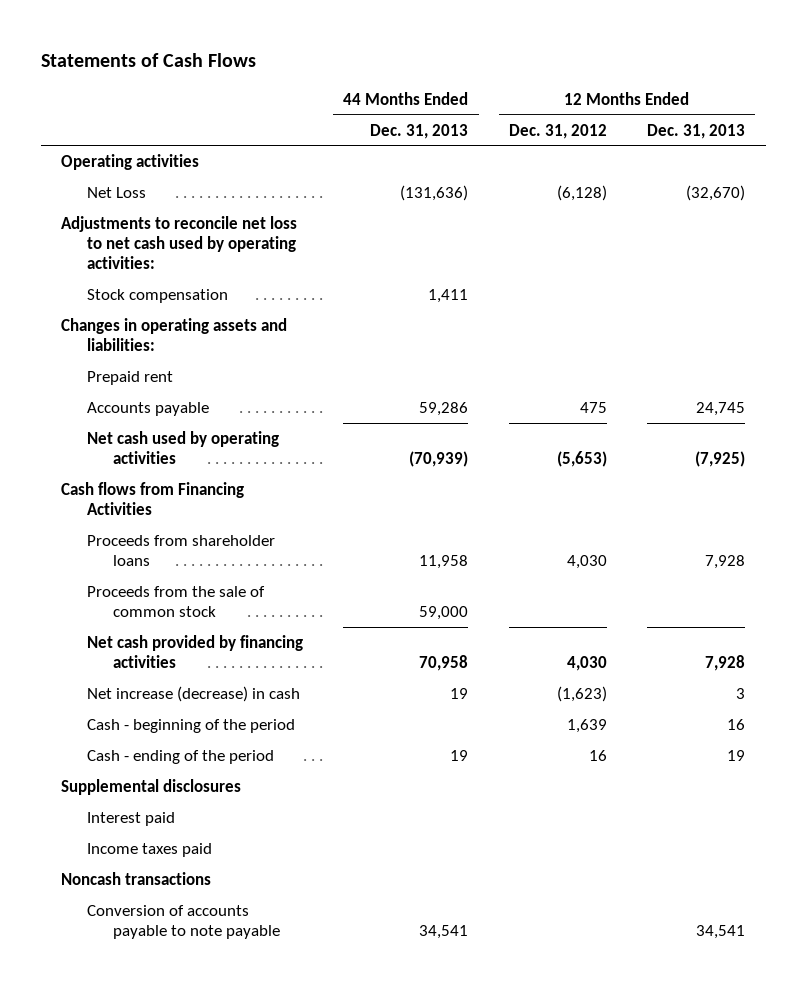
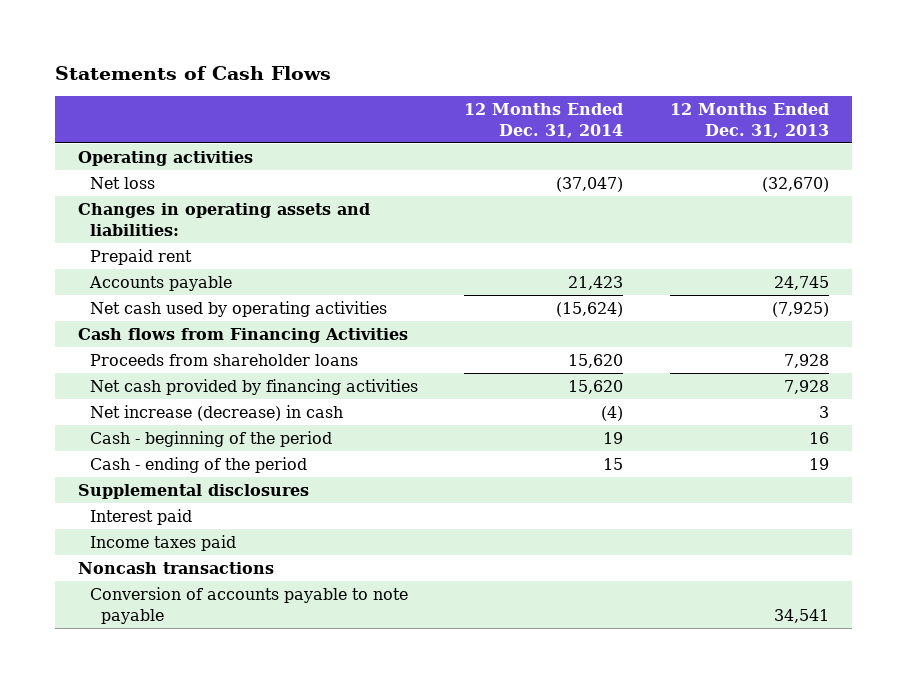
- | 44 Months Ended Dec. 31, 2013 | 12 Months Ended Dec. 31, 2012 | 12 Months Ended Dec. 31, 2013
+ | 12 Months Ended Dec. 31, 2014 | 12 Months Ended Dec. 31, 2013
- Net Loss | (131,636) | (6,128) | (32,670)
- Adjustments to reconcile net loss to net cash used by operating activities:
- Stock compensation | 1,411 | |
+ Net loss | (37,047) | (32,670)
- Proceeds from the sale of common stock | 59,000 | |

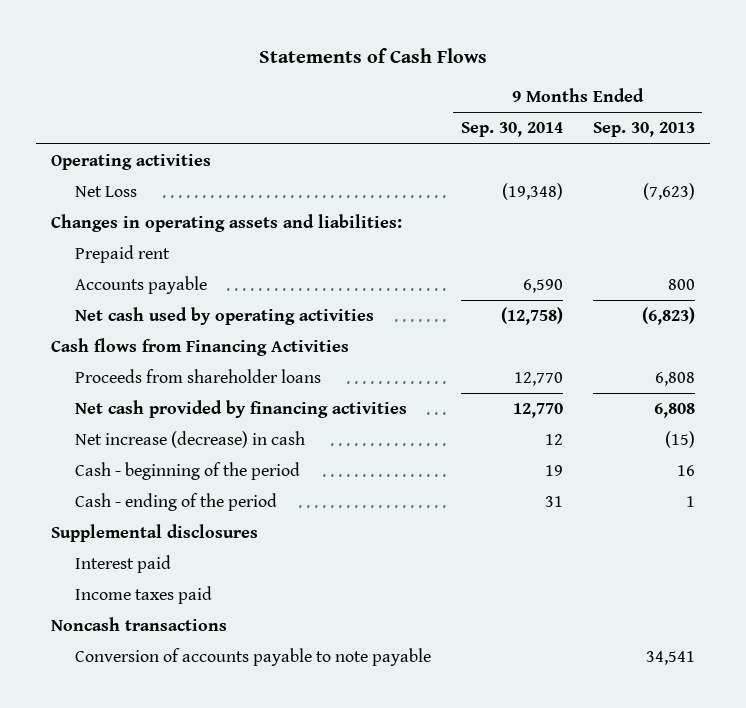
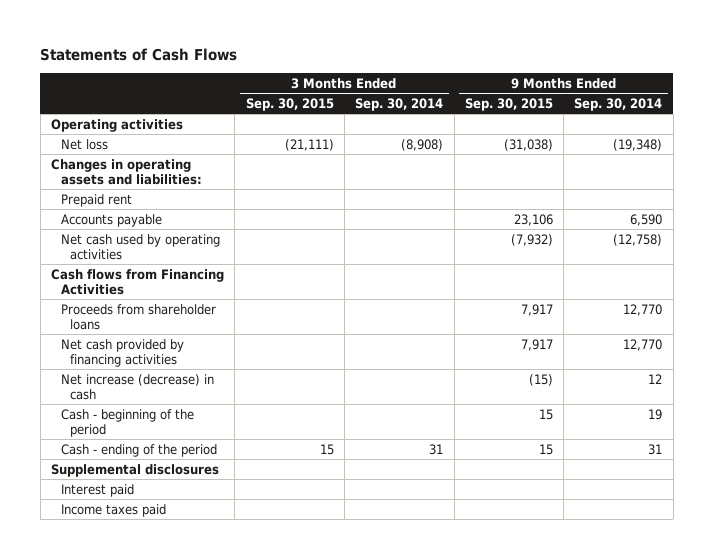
- | 9 Months Ended Sep. 30, 2014 | 9 Months Ended Sep. 30, 2013
+ | 3 Months Ended Sep. 30, 2015 | 3 Months Ended Sep. 30, 2014 | 9 Months Ended Sep. 30, 2015 | 9 Months Ended Sep. 30, 2014
- Net Loss | (19,348) | (7,623)
+ Net loss | (21,111) | (8,908) | (31,038) | (19,348)
- Noncash transactions
- Conversion of accounts payable to note payable | | 34,541

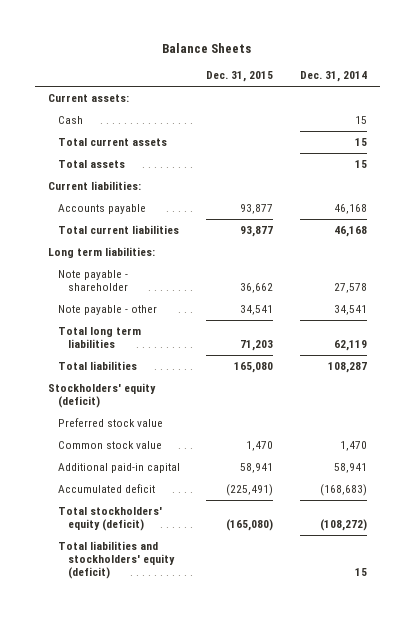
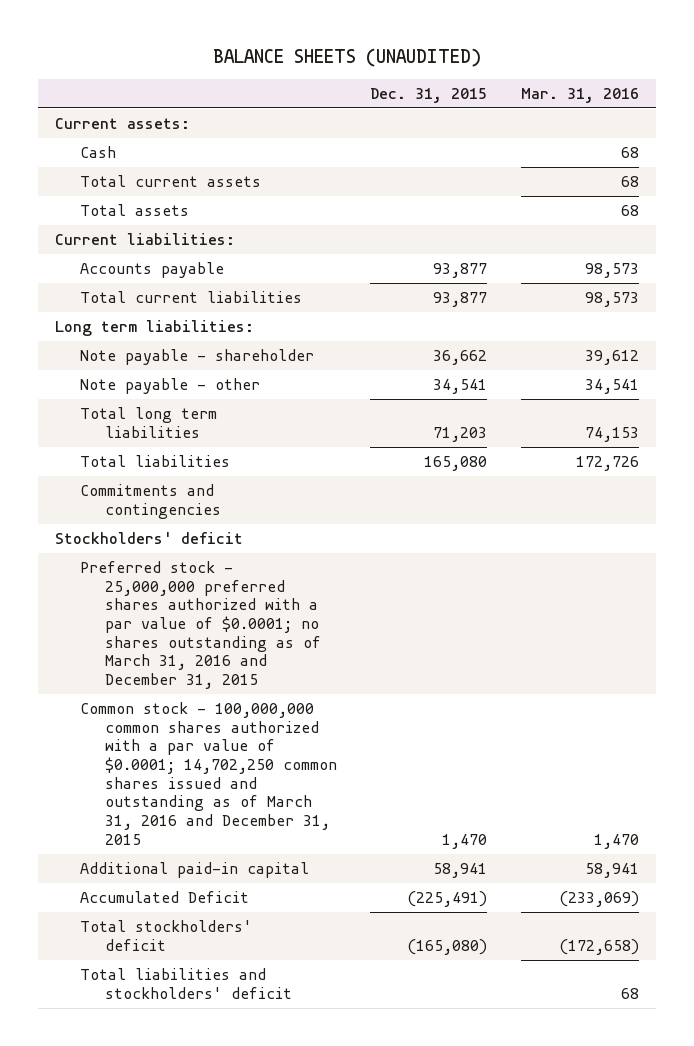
- Balance Sheets
+ BALANCE SHEETS (UNAUDITED)
- | Dec. 31, 2015 | Dec. 31, 2014
+ | Dec. 31, 2015 | Mar. 31, 2016
- Stockholders' equity (deficit)
- Preferred stock value
- Common stock value | 1,470 | 1,470
+ Commitments and contingencies
+ Stockholders' deficit
+ Preferred stock - 25,000,000 preferred shares authorized with a par value of $0.0001; no shares outstanding as of March 31, 2016 and December 31, 2015
+ Common stock - 100,000,000 common shares authorized with a par value of $0.0001; 14,702,250 common shares issued and outstanding as of March 31, 2016 and December 31, 2015 | 1,470 | 1,470
- Accumulated deficit | (225,491) | (168,683)
- Total stockholders' equity (deficit) | (165,080) | (108,272)
- Total liabilities and stockholders' equity (deficit) | | 15
+ Accumulated Deficit | (225,491) | (233,069)
+ Total stockholders' deficit | (165,080) | (172,658)
+ Total liabilities and stockholders' deficit | | 68

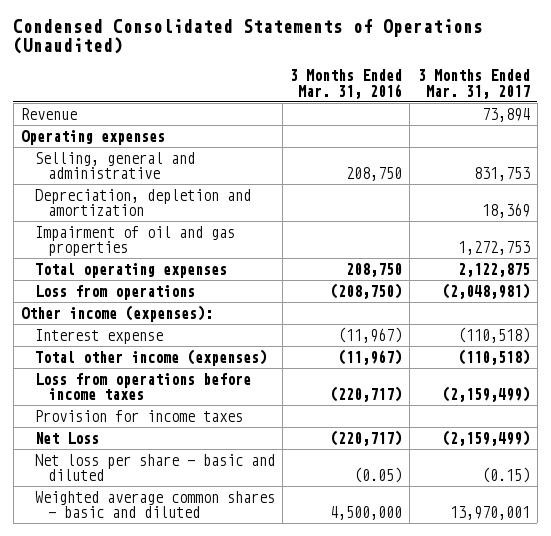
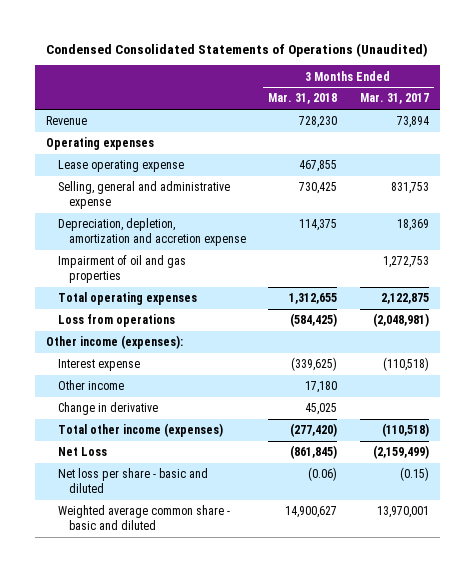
- | 3 Months Ended Mar. 31, 2016 | 3 Months Ended Mar. 31, 2017
+ | 3 Months Ended Mar. 31, 2018 | 3 Months Ended Mar. 31, 2017
- Selling, general and administrative | 208,750 | 831,753
- Depreciation, depletion and amortization | | 18,369
+ Lease operating expense | 467,855 |
+ Selling, general and administrative expense | 730,425 | 831,753
+ Depreciation, depletion, amortization and accretion expense | 114,375 | 18,369
+ Other income | 17,180 |
+ Change in derivative | 45,025 |
- Loss from operations before income taxes | (220,717) | (2,159,499)
- Provision for income taxes
- Weighted average common shares - basic and diluted | 4,500,000 | 13,970,001
+ Weighted average common share - basic and diluted | 14,900,627 | 13,970,001

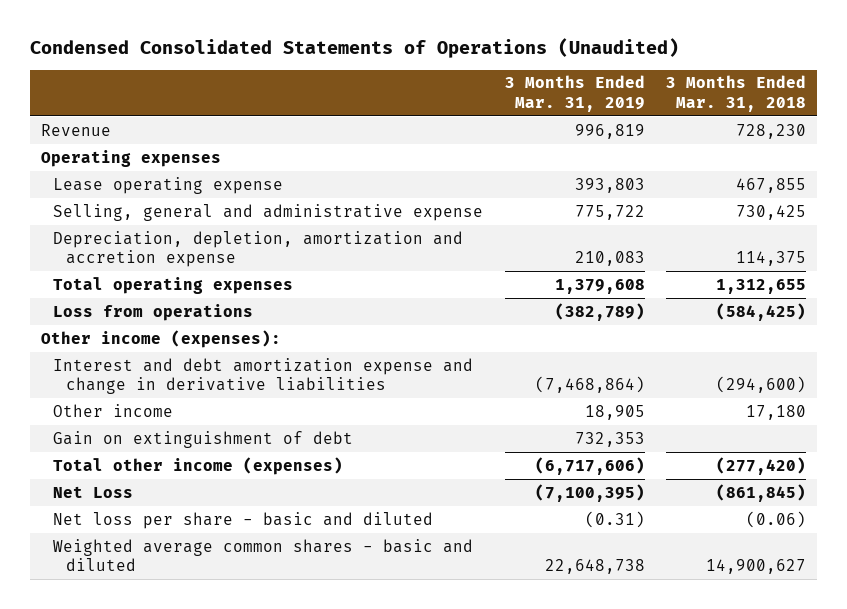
- | 3 Months Ended Mar. 31, 2018 | 3 Months Ended Mar. 31, 2017
+ | 3 Months Ended Mar. 31, 2019 | 3 Months Ended Mar. 31, 2018
- Impairment of oil and gas properties | | 1,272,753
- Interest expense | (339,625) | (110,518)
+ Interest and debt amortization expense and change in derivative liabilities | (7,468,864) | (294,600)
- Change in derivative | 45,025 |
+ Gain on extinguishment of debt | 732,353 |
- Weighted average common share - basic and diluted | 14,900,627 | 13,970,001
+ Weighted average common shares - basic and diluted | 22,648,738 | 14,900,627

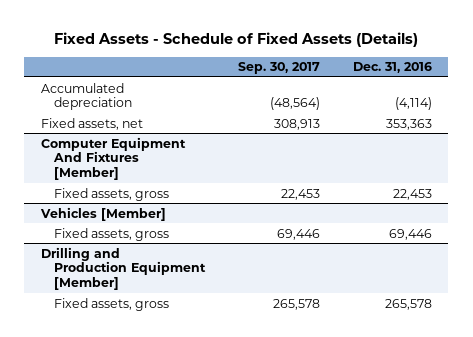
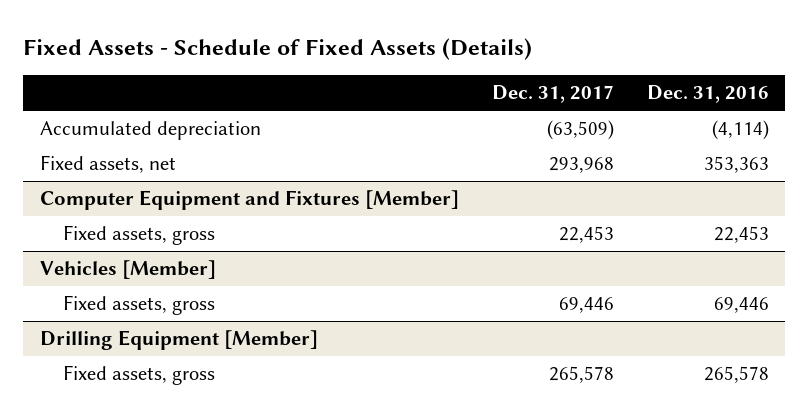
- | Sep. 30, 2017 | Dec. 31, 2016
+ | Dec. 31, 2017 | Dec. 31, 2016
- Computer Equipment And Fixtures [Member]
+ Computer Equipment and Fixtures [Member]
- Drilling and Production Equipment [Member]
+ Drilling Equipment [Member]

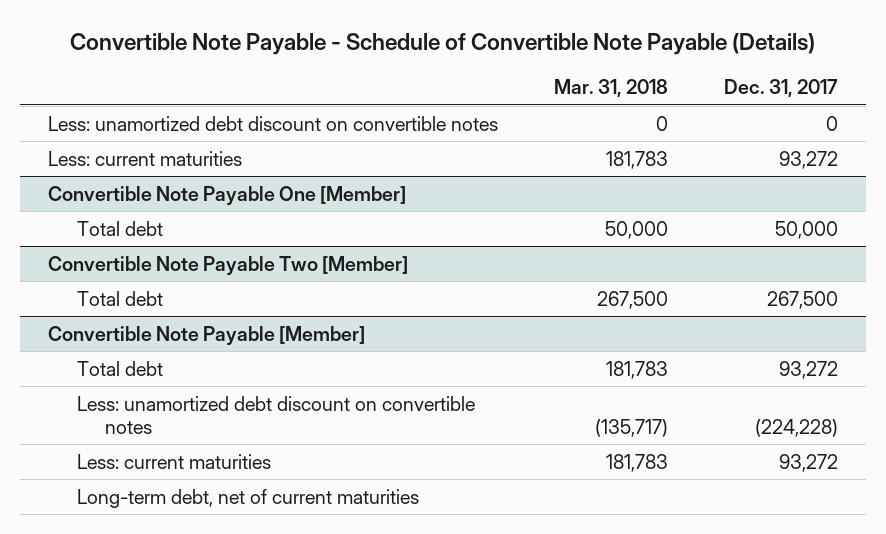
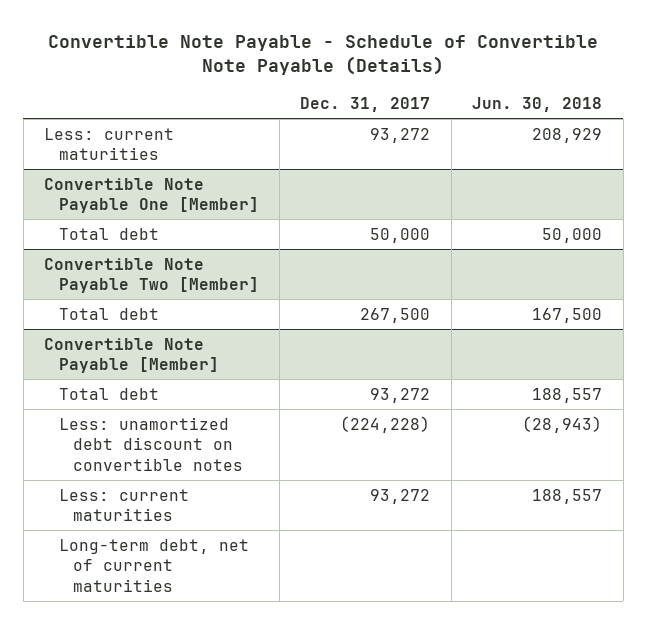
- | Mar. 31, 2018 | Dec. 31, 2017
+ | Dec. 31, 2017 | Jun. 30, 2018
- Less: unamortized debt discount on convertible notes | 0 | 0

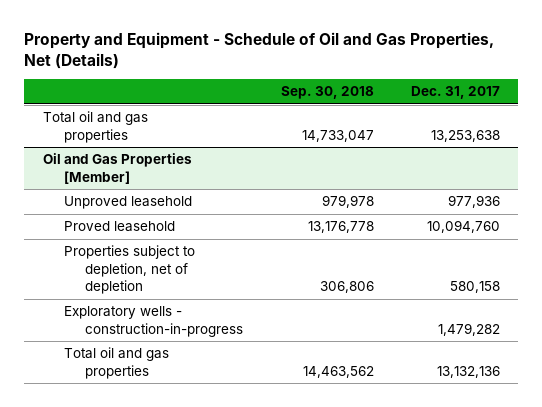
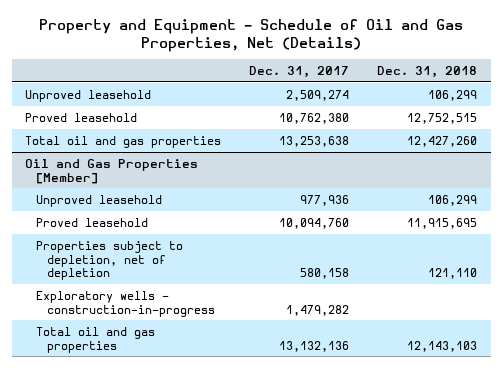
- | Sep. 30, 2018 | Dec. 31, 2017
+ | Dec. 31, 2017 | Dec. 31, 2018
+ Unproved leasehold | 2,509,274 | 106,299
+ Proved leasehold | 10,762,380 | 12,752,515

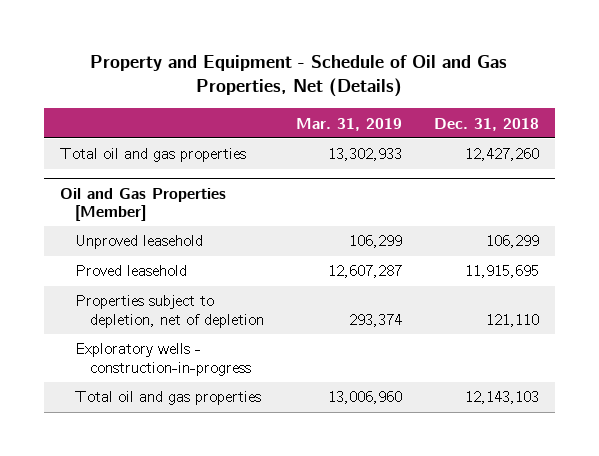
- | Dec. 31, 2017 | Dec. 31, 2018
+ | Mar. 31, 2019 | Dec. 31, 2018
- Unproved leasehold | 2,509,274 | 106,299
- Proved leasehold | 10,762,380 | 12,752,515

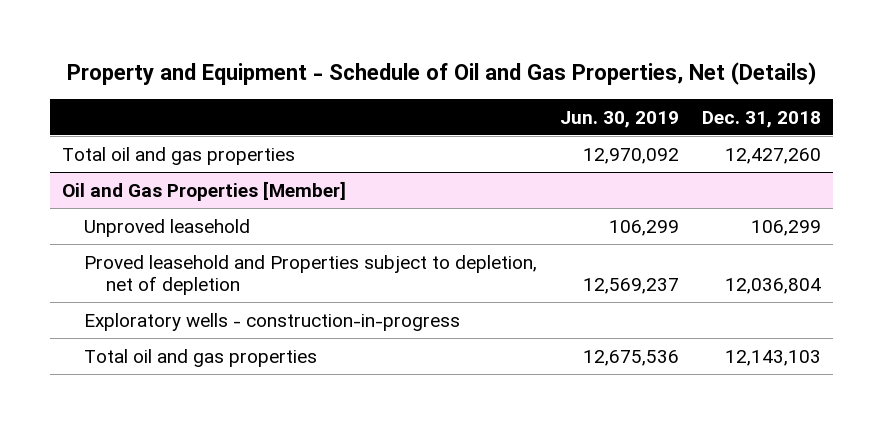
- | Mar. 31, 2019 | Dec. 31, 2018
+ | Jun. 30, 2019 | Dec. 31, 2018
@ Oil and Gas Properties [Member]
- Proved leasehold | 12,607,287 | 11,915,695
- Properties subject to depletion, net of depletion | 293,374 | 121,110
+ Proved leasehold and Properties subject to depletion, net of depletion | 12,569,237 | 12,036,804

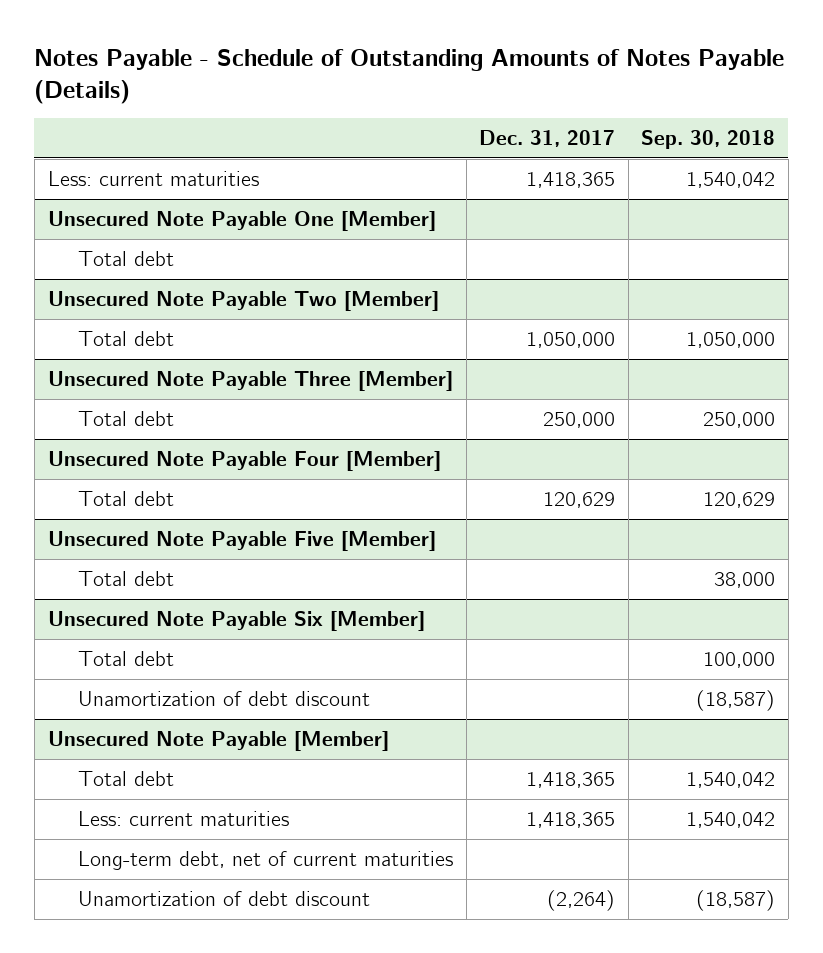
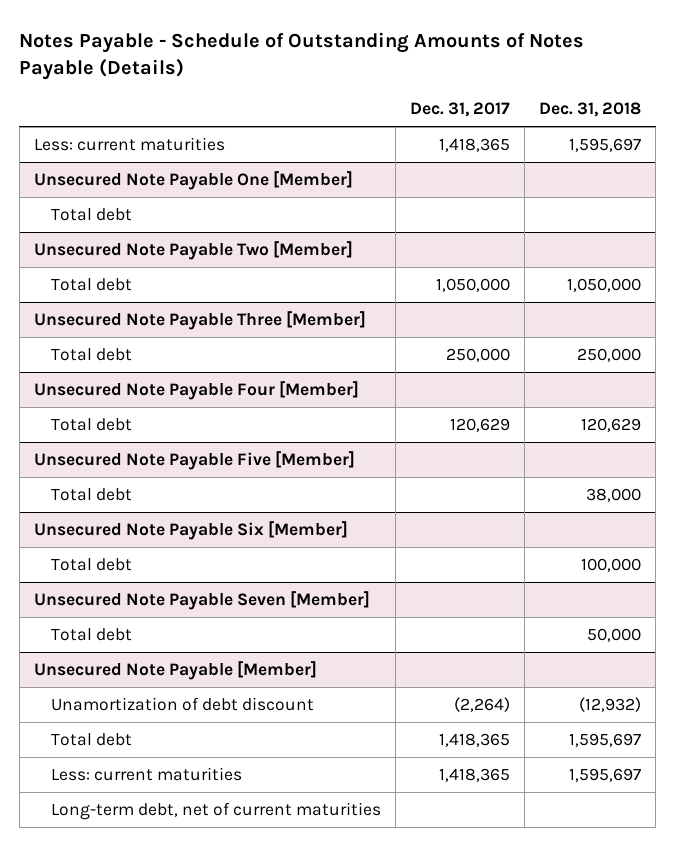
- | Dec. 31, 2017 | Sep. 30, 2018
+ | Dec. 31, 2017 | Dec. 31, 2018
@ Unsecured Note Payable Six [Member]
- Unamortization of debt discount | | (18,587)
+ Unsecured Note Payable Seven [Member]
+ Total debt | | 50,000
@ Unsecured Note Payable [Member]
moved up: Unamortization of debt discount | (2,264) | (12,932)

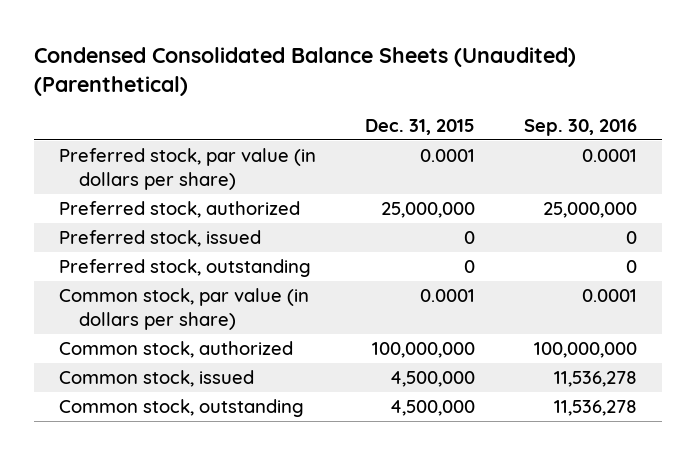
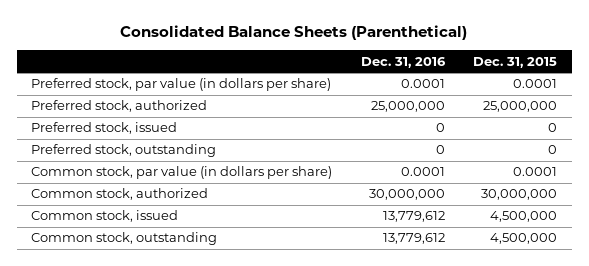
- Condensed Consolidated Balance Sheets (Unaudited) (Parenthetical)
+ Consolidated Balance Sheets (Parenthetical)
- | Dec. 31, 2015 | Sep. 30, 2016
+ | Dec. 31, 2016 | Dec. 31, 2015
- Common stock, authorized | 100,000,000 | 100,000,000
+ Common stock, authorized | 30,000,000 | 30,000,000

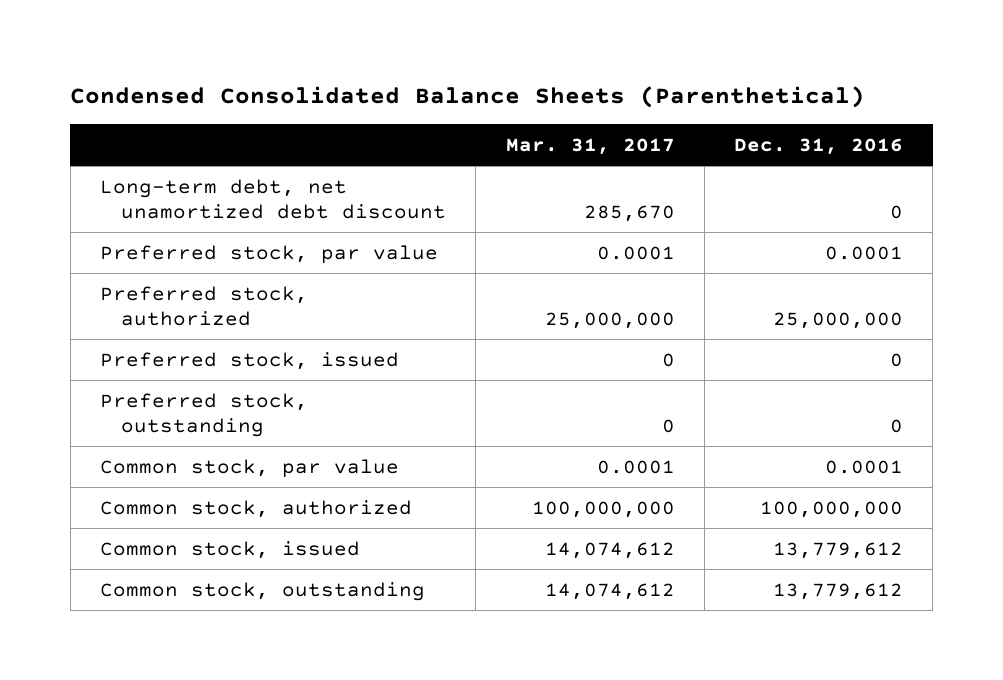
- Consolidated Balance Sheets (Parenthetical)
+ Condensed Consolidated Balance Sheets (Parenthetical)
- | Dec. 31, 2016 | Dec. 31, 2015
+ | Mar. 31, 2017 | Dec. 31, 2016
- Preferred stock, par value (in dollars per share) | 0.0001 | 0.0001
+ Long-term debt, net unamortized debt discount | 285,670 | 0
+ Preferred stock, par value | 0.0001 | 0.0001
- Common stock, par value (in dollars per share) | 0.0001 | 0.0001
- Common stock, authorized | 30,000,000 | 30,000,000
+ Common stock, par value | 0.0001 | 0.0001
+ Common stock, authorized | 100,000,000 | 100,000,000

